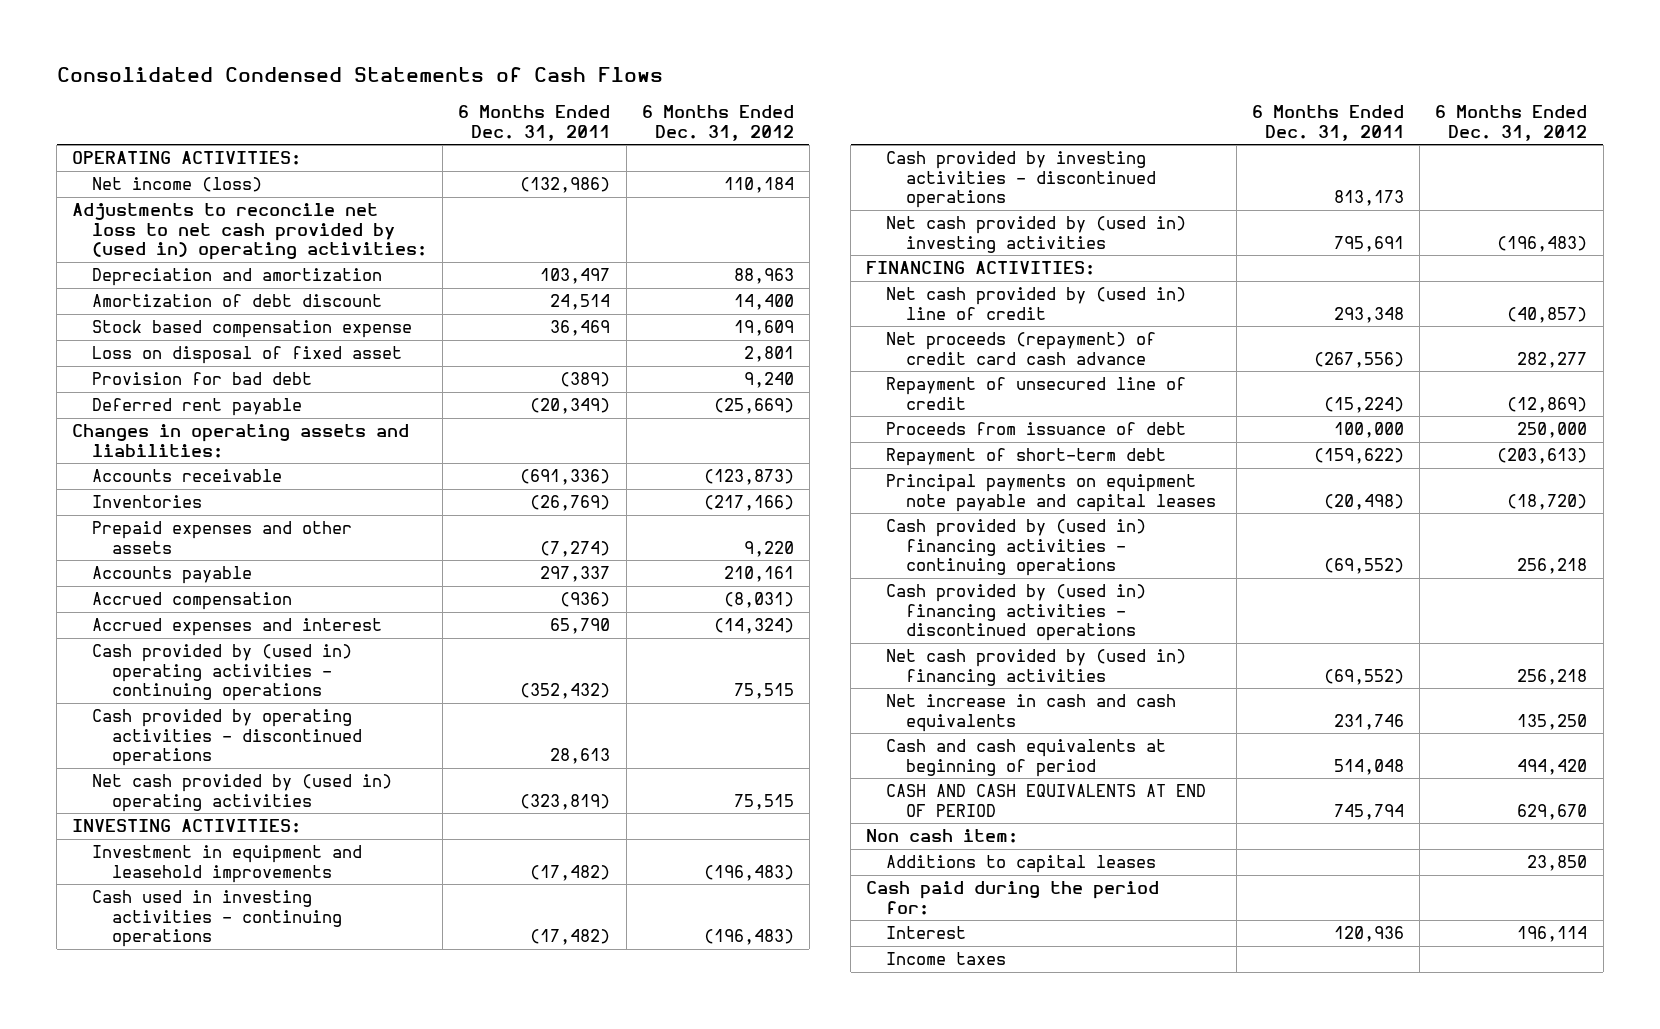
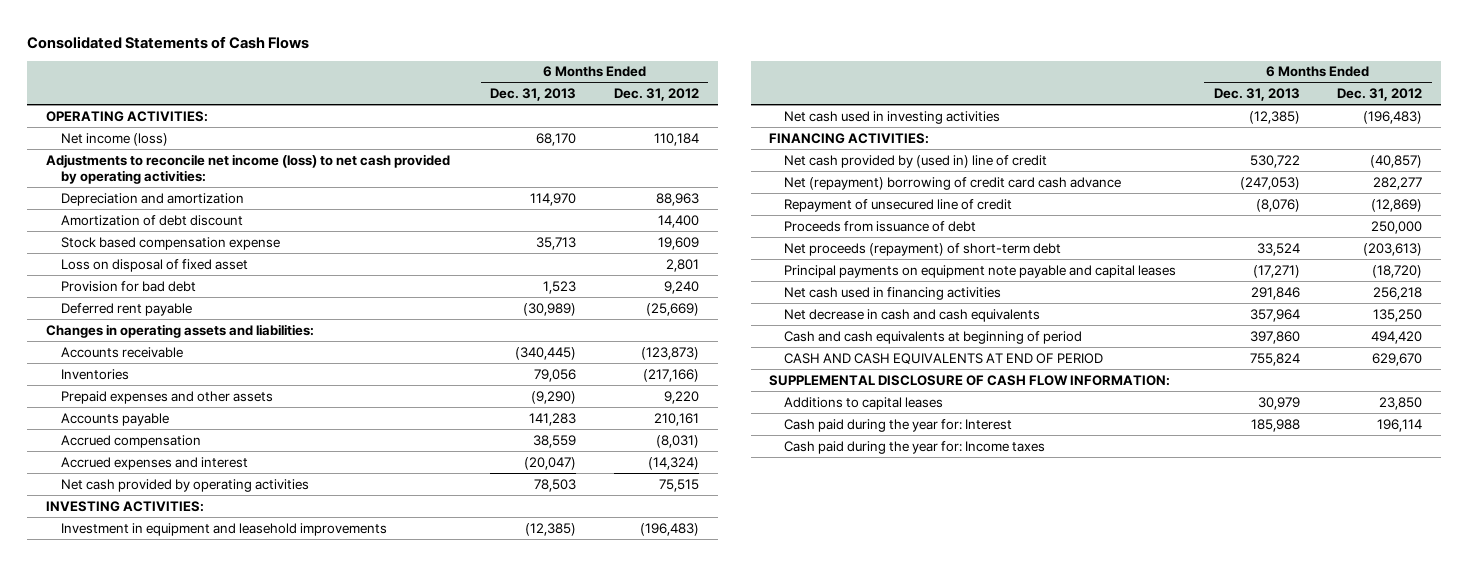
- Consolidated Condensed Statements of Cash Flows
+ Consolidated Statements of Cash Flows
- | 6 Months Ended Dec. 31, 2011 | 6 Months Ended Dec. 31, 2012
+ | 6 Months Ended Dec. 31, 2013 | 6 Months Ended Dec. 31, 2012
- Adjustments to reconcile net loss to net cash provided by (used in) operating activities:
+ Adjustments to reconcile net income (loss) to net cash provided by operating activities:
- Cash provided by (used in) operating activities - continuing operations | (352,432) | 75,515
- Cash provided by operating activities - discontinued operations | 28,613 |
- Net cash provided by (used in) operating activities | (323,819) | 75,515
+ Net cash provided by operating activities | 78,503 | 75,515
- Cash used in investing activities - continuing operations | (17,482) | (196,483)
- Cash provided by investing activities - discontinued operations | 813,173 |
- Net cash provided by (used in) investing activities | 795,691 | (196,483)
+ Net cash used in investing activities | (12,385) | (196,483)
- Net proceeds (repayment) of credit card cash advance | (267,556) | 282,277
+ Net (repayment) borrowing of credit card cash advance | (247,053) | 282,277
- Repayment of short-term debt | (159,622) | (203,613)
+ Net proceeds (repayment) of short-term debt | 33,524 | (203,613)
- Cash provided by (used in) financing activities - continuing operations | (69,552) | 256,218
- Cash provided by (used in) financing activities - discontinued operations
- Net cash provided by (used in) financing activities | (69,552) | 256,218
- Net increase in cash and cash equivalents | 231,746 | 135,250
+ Net cash used in financing activities | 291,846 | 256,218
+ Net decrease in cash and cash equivalents | 357,964 | 135,250
- Non cash item:
+ SUPPLEMENTAL DISCLOSURE OF CASH FLOW INFORMATION:
- Cash paid during the period for:
- Interest | 120,936 | 196,114
- Income taxes
+ Cash paid during the year for: Interest | 185,988 | 196,114
+ Cash paid during the year for: Income taxes

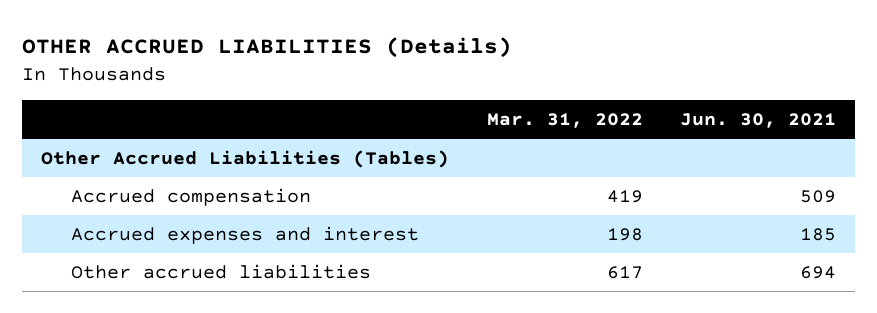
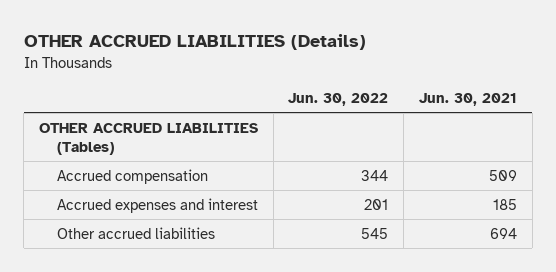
- | Mar. 31, 2022 | Jun. 30, 2021
+ | Jun. 30, 2022 | Jun. 30, 2021
- Other Accrued Liabilities (Tables)
+ OTHER ACCRUED LIABILITIES (Tables)

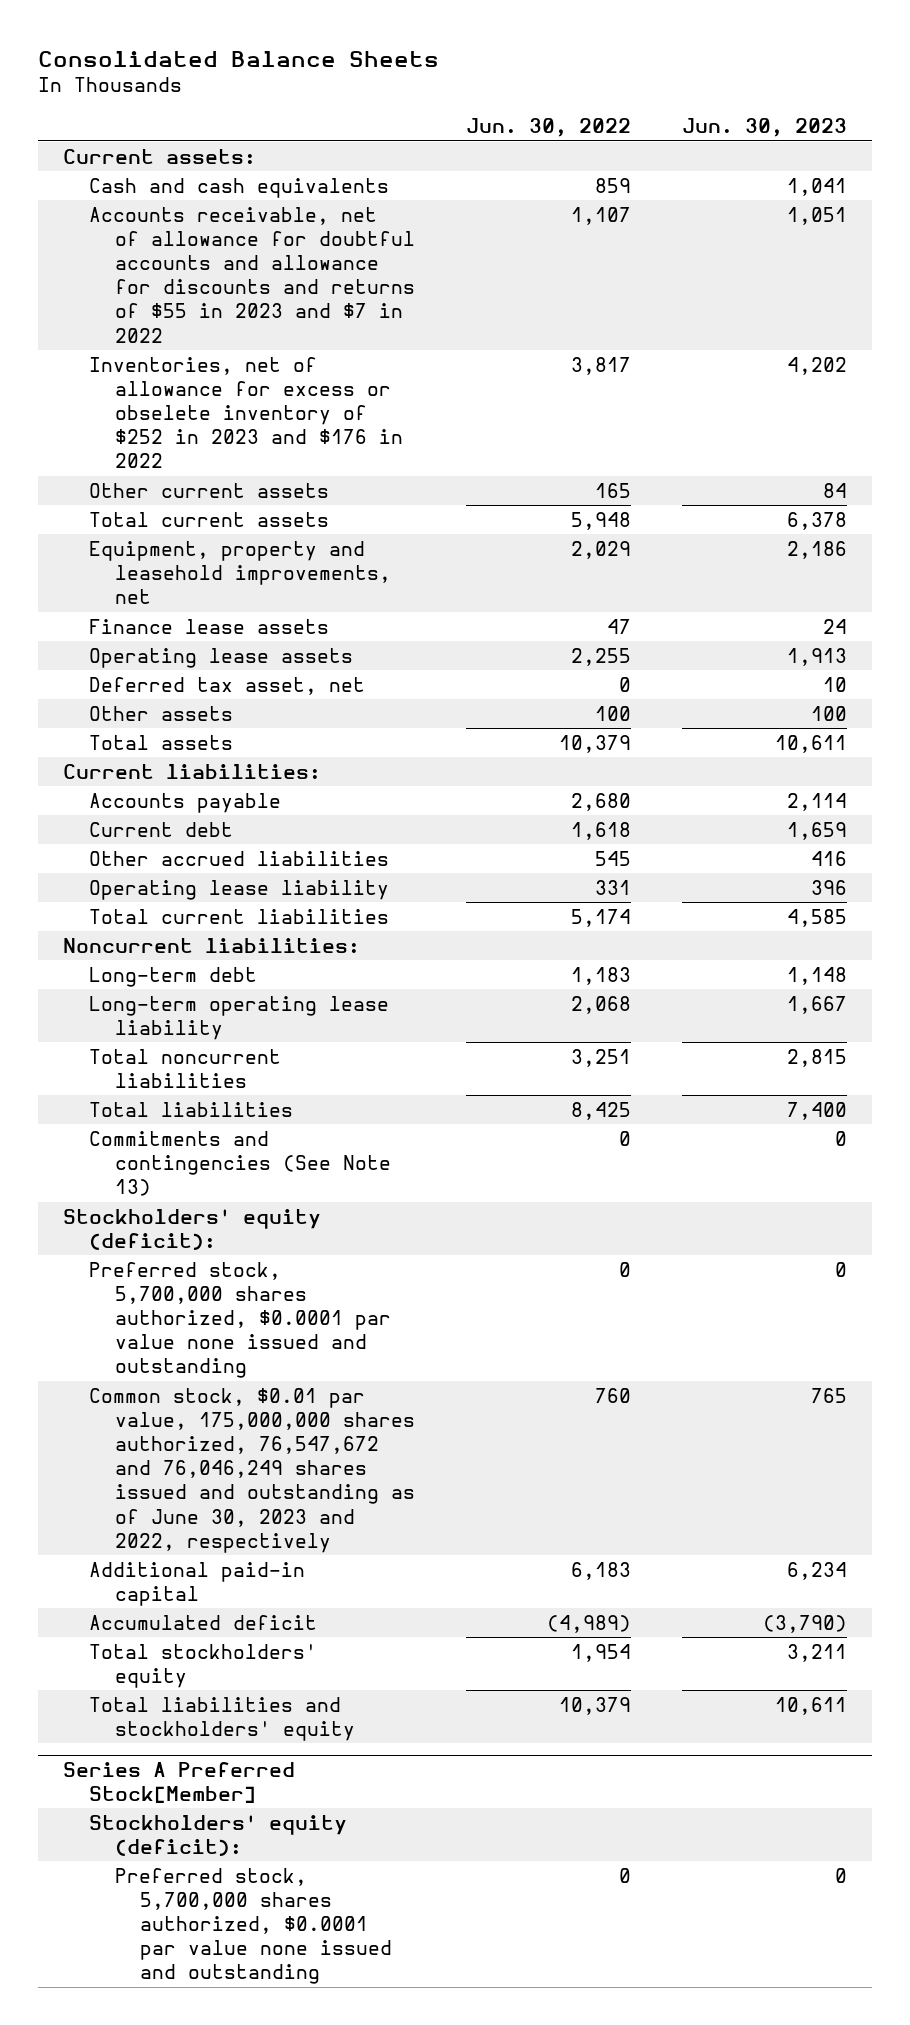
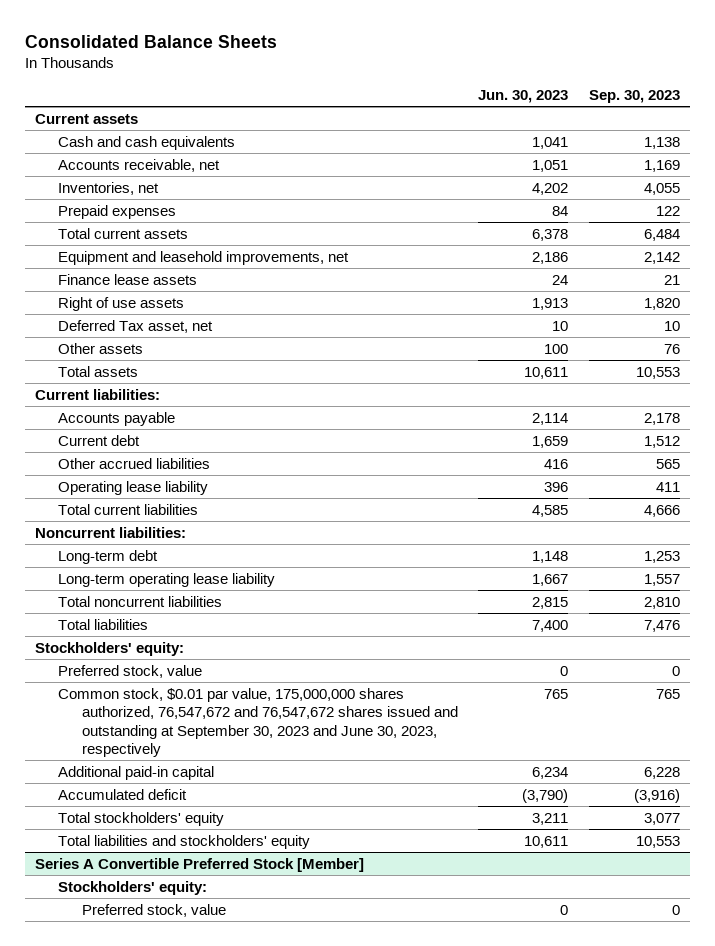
- | Jun. 30, 2022 | Jun. 30, 2023
+ | Jun. 30, 2023 | Sep. 30, 2023
- Current assets:
+ Current assets
- Accounts receivable, net of allowance for doubtful accounts and allowance for discounts and returns of $55 in 2023 and $7 in 2022 | 1,107 | 1,051
- Inventories, net of allowance for excess or obselete inventory of $252 in 2023 and $176 in 2022 | 3,817 | 4,202
- Other current assets | 165 | 84
+ Accounts receivable, net | 1,051 | 1,169
+ Inventories, net | 4,202 | 4,055
+ Prepaid expenses | 84 | 122
- Equipment, property and leasehold improvements, net | 2,029 | 2,186
+ Equipment and leasehold improvements, net | 2,186 | 2,142
- Operating lease assets | 2,255 | 1,913
- Deferred tax asset, net | 0 | 10
+ Right of use assets | 1,913 | 1,820
+ Deferred Tax asset, net | 10 | 10
- Commitments and contingencies (See Note 13) | 0 | 0
- Stockholders' equity (deficit):
- Preferred stock, 5,700,000 shares authorized, $0.0001 par value none issued and outstanding | 0 | 0
- Common stock, $0.01 par value, 175,000,000 shares authorized, 76,547,672 and 76,046,249 shares issued and outstanding as of June 30, 2023 and 2022, respectively | 760 | 765
+ Stockholders' equity:
+ Preferred stock, value | 0 | 0
+ Common stock, $0.01 par value, 175,000,000 shares authorized, 76,547,672 and 76,547,672 shares issued and outstanding at September 30, 2023 and June 30, 2023, respectively | 765 | 765
- Series A Preferred Stock[Member]
- Stockholders' equity (deficit):
- Preferred stock, 5,700,000 shares authorized, $0.0001 par value none issued and outstanding | 0 | 0
+ Series A Convertible Preferred Stock [Member]
+ Stockholders' equity:
+ Preferred stock, value | 0 | 0

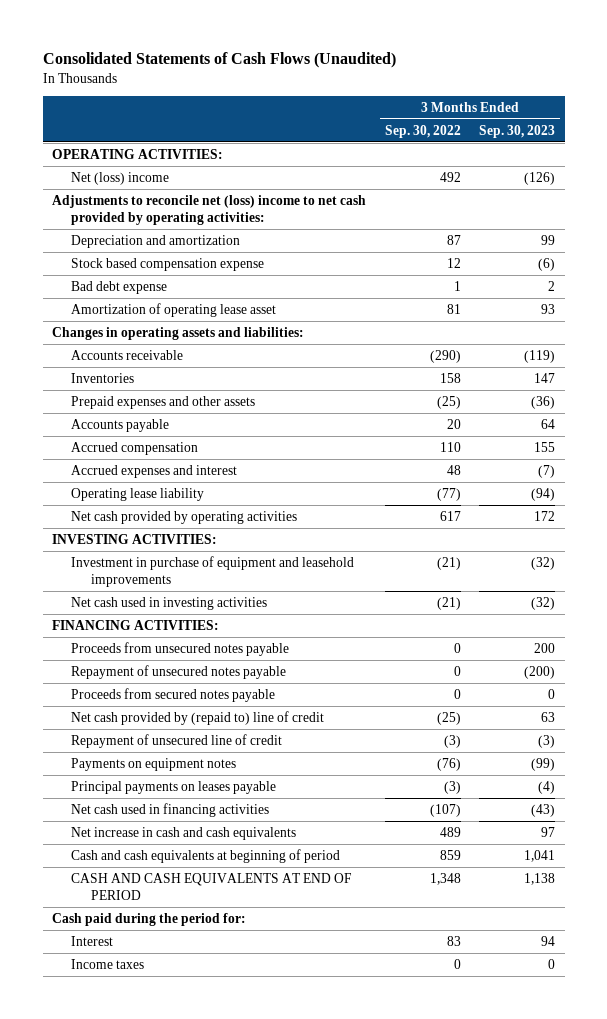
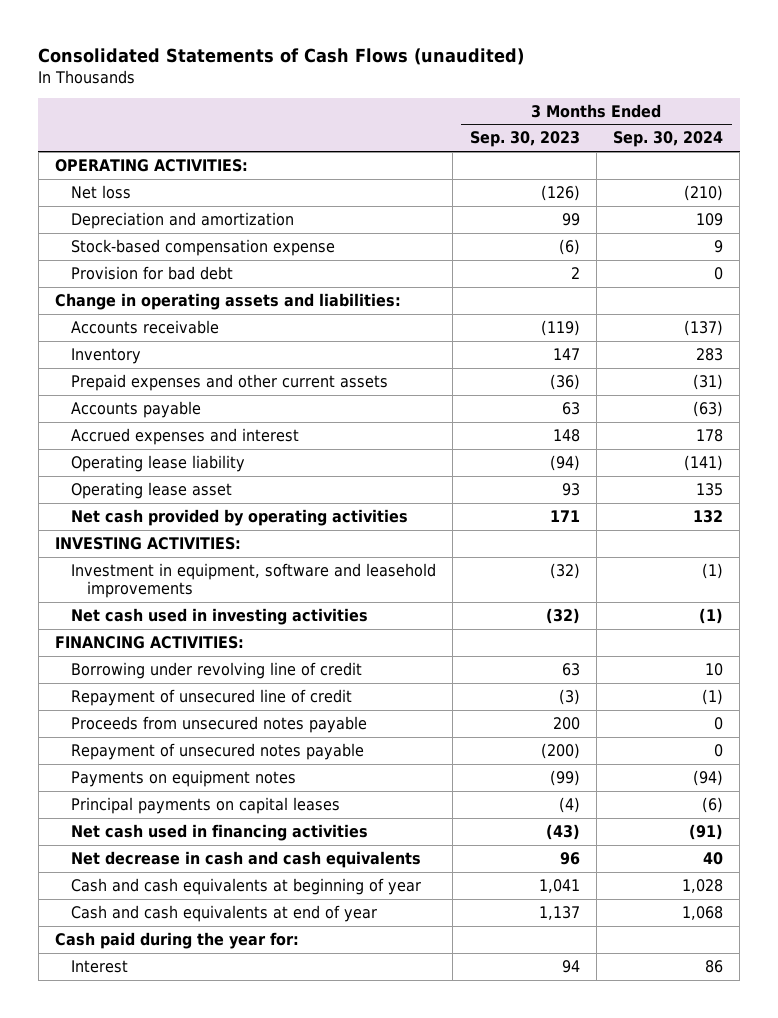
- Consolidated Statements of Cash Flows (Unaudited)
+ Consolidated Statements of Cash Flows (unaudited)
- | 3 Months Ended Sep. 30, 2022 | 3 Months Ended Sep. 30, 2023
+ | 3 Months Ended Sep. 30, 2023 | 3 Months Ended Sep. 30, 2024
- Net (loss) income | 492 | (126)
- Adjustments to reconcile net (loss) income to net cash provided by operating activities:
+ Net loss | (126) | (210)
- Stock based compensation expense | 12 | (6)
- Bad debt expense | 1 | 2
- Amortization of operating lease asset | 81 | 93
- Changes in operating assets and liabilities:
+ Stock-based compensation expense | (6) | 9
+ Provision for bad debt | 2 | 0
+ Change in operating assets and liabilities:
- Inventories | 158 | 147
- Prepaid expenses and other assets | (25) | (36)
- Accounts payable | 20 | 64
- Accrued compensation | 110 | 155
- Accrued expenses and interest | 48 | (7)
+ Inventory | 147 | 283
+ Prepaid expenses and other current assets | (36) | (31)
+ Accounts payable | 63 | (63)
+ Accrued expenses and interest | 148 | 178
- Net cash provided by operating activities | 617 | 172
+ Operating lease asset | 93 | 135
+ Net cash provided by operating activities | 171 | 132
- Investment in purchase of equipment and leasehold improvements | (21) | (32)
+ Investment in equipment, software and leasehold improvements | (32) | (1)
+ Borrowing under revolving line of credit | 63 | 10
moved up: Repayment of unsecured line of credit | (3) | (1)
- Proceeds from secured notes payable | 0 | 0
- Net cash provided by (repaid to) line of credit | (25) | 63
- Principal payments on leases payable | (3) | (4)
+ Principal payments on capital leases | (4) | (6)
- Net increase in cash and cash equivalents | 489 | 97
- Cash and cash equivalents at beginning of period | 859 | 1,041
- CASH AND CASH EQUIVALENTS AT END OF PERIOD | 1,348 | 1,138
- Cash paid during the period for:
+ Net decrease in cash and cash equivalents | 96 | 40
+ Cash and cash equivalents at beginning of year | 1,041 | 1,028
+ Cash and cash equivalents at end of year | 1,137 | 1,068
+ Cash paid during the year for:
- Income taxes | 0 | 0

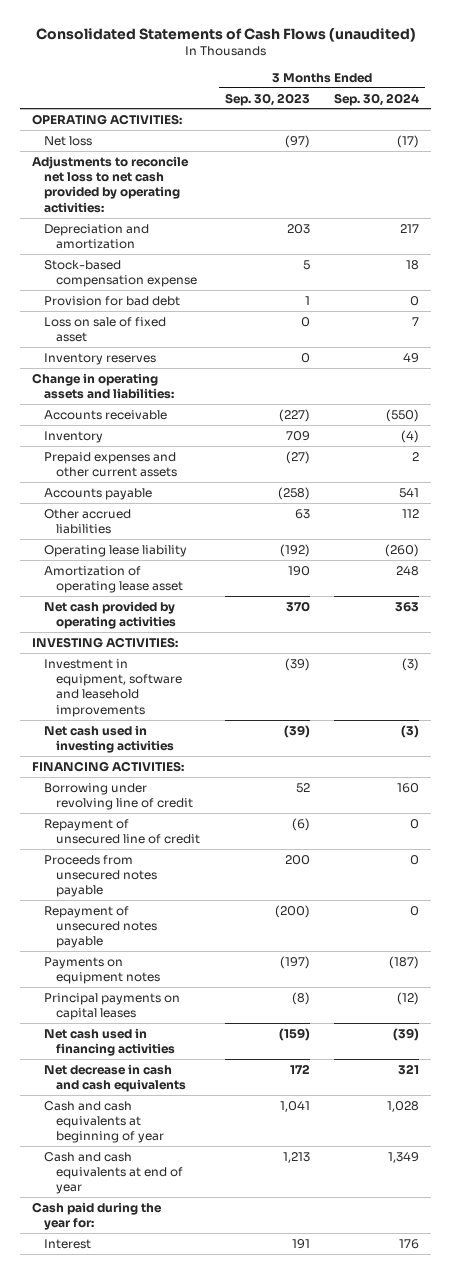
- Net loss | (126) | (210)
- Depreciation and amortization | 99 | 109
- Stock-based compensation expense | (6) | 9
- Provision for bad debt | 2 | 0
+ Net loss | (97) | (17)
+ Adjustments to reconcile net loss to net cash provided by operating activities:
+ Depreciation and amortization | 203 | 217
+ Stock-based compensation expense | 5 | 18
+ Provision for bad debt | 1 | 0
+ Loss on sale of fixed asset | 0 | 7
+ Inventory reserves | 0 | 49
- Accounts receivable | (119) | (137)
- Inventory | 147 | 283
- Prepaid expenses and other current assets | (36) | (31)
- Accounts payable | 63 | (63)
- Accrued expenses and interest | 148 | 178
- Operating lease liability | (94) | (141)
- Operating lease asset | 93 | 135
- Net cash provided by operating activities | 171 | 132
+ Accounts receivable | (227) | (550)
+ Inventory | 709 | (4)
+ Prepaid expenses and other current assets | (27) | 2
+ Accounts payable | (258) | 541
+ Other accrued liabilities | 63 | 112
+ Operating lease liability | (192) | (260)
+ Amortization of operating lease asset | 190 | 248
+ Net cash provided by operating activities | 370 | 363
- Investment in equipment, software and leasehold improvements | (32) | (1)
- Net cash used in investing activities | (32) | (1)
+ Investment in equipment, software and leasehold improvements | (39) | (3)
+ Net cash used in investing activities | (39) | (3)
- Borrowing under revolving line of credit | 63 | 10
- Repayment of unsecured line of credit | (3) | (1)
+ Borrowing under revolving line of credit | 52 | 160
+ Repayment of unsecured line of credit | (6) | 0
- Payments on equipment notes | (99) | (94)
- Principal payments on capital leases | (4) | (6)
- Net cash used in financing activities | (43) | (91)
- Net decrease in cash and cash equivalents | 96 | 40
+ Payments on equipment notes | (197) | (187)
+ Principal payments on capital leases | (8) | (12)
+ Net cash used in financing activities | (159) | (39)
+ Net decrease in cash and cash equivalents | 172 | 321
- Cash and cash equivalents at end of year | 1,137 | 1,068
+ Cash and cash equivalents at end of year | 1,213 | 1,349
- Interest | 94 | 86
+ Interest | 191 | 176

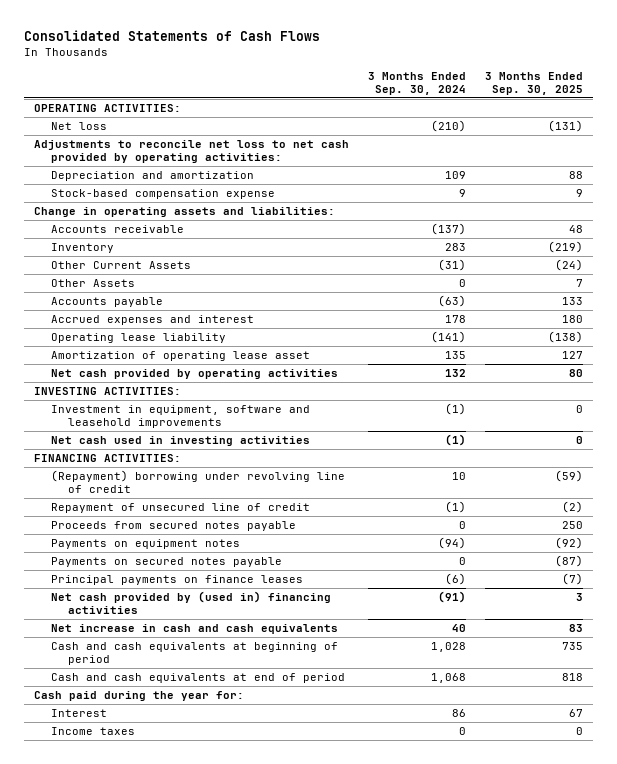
- Consolidated Statements of Cash Flows (unaudited)
+ Consolidated Statements of Cash Flows
- | 3 Months Ended Sep. 30, 2023 | 3 Months Ended Sep. 30, 2024
+ | 3 Months Ended Sep. 30, 2024 | 3 Months Ended Sep. 30, 2025
- Net loss | (97) | (17)
+ Net loss | (210) | (131)
- Depreciation and amortization | 203 | 217
- Stock-based compensation expense | 5 | 18
- Provision for bad debt | 1 | 0
- Loss on sale of fixed asset | 0 | 7
- Inventory reserves | 0 | 49
+ Depreciation and amortization | 109 | 88
+ Stock-based compensation expense | 9 | 9
- Accounts receivable | (227) | (550)
- Inventory | 709 | (4)
- Prepaid expenses and other current assets | (27) | 2
- Accounts payable | (258) | 541
- Other accrued liabilities | 63 | 112
- Operating lease liability | (192) | (260)
- Amortization of operating lease asset | 190 | 248
- Net cash provided by operating activities | 370 | 363
+ Accounts receivable | (137) | 48
+ Inventory | 283 | (219)
+ Other Current Assets | (31) | (24)
+ Other Assets | 0 | 7
+ Accounts payable | (63) | 133
+ Accrued expenses and interest | 178 | 180
+ Operating lease liability | (141) | (138)
+ Amortization of operating lease asset | 135 | 127
+ Net cash provided by operating activities | 132 | 80
- Investment in equipment, software and leasehold improvements | (39) | (3)
- Net cash used in investing activities | (39) | (3)
+ Investment in equipment, software and leasehold improvements | (1) | 0
+ Net cash used in investing activities | (1) | 0
- Borrowing under revolving line of credit | 52 | 160
- Repayment of unsecured line of credit | (6) | 0
- Proceeds from unsecured notes payable | 200 | 0
- Repayment of unsecured notes payable | (200) | 0
- Payments on equipment notes | (197) | (187)
- Principal payments on capital leases | (8) | (12)
- Net cash used in financing activities | (159) | (39)
- Net decrease in cash and cash equivalents | 172 | 321
- Cash and cash equivalents at beginning of year | 1,041 | 1,028
- Cash and cash equivalents at end of year | 1,213 | 1,349
+ (Repayment) borrowing under revolving line of credit | 10 | (59)
+ Repayment of unsecured line of credit | (1) | (2)
+ Proceeds from secured notes payable | 0 | 250
+ Payments on equipment notes | (94) | (92)
+ Payments on secured notes payable | 0 | (87)
+ Principal payments on finance leases | (6) | (7)
+ Net cash provided by (used in) financing activities | (91) | 3
+ Net increase in cash and cash equivalents | 40 | 83
+ Cash and cash equivalents at beginning of period | 1,028 | 735
+ Cash and cash equivalents at end of period | 1,068 | 818
- Interest | 191 | 176
+ Interest | 86 | 67
+ Income taxes | 0 | 0

